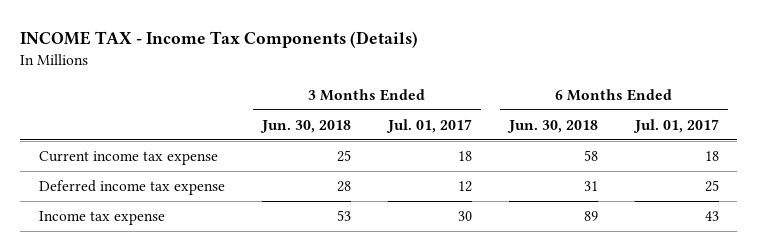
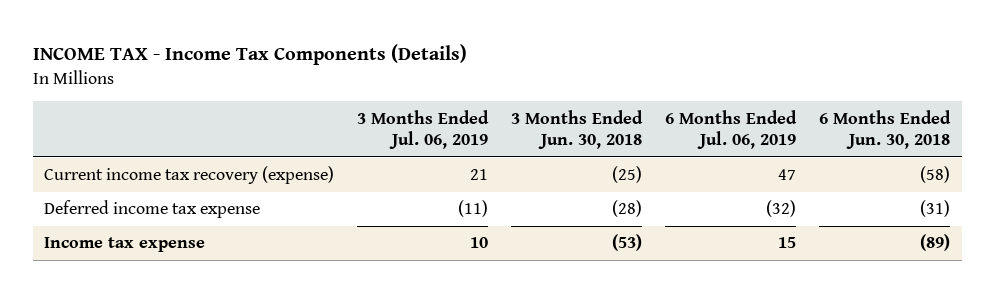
- | 3 Months Ended Jun. 30, 2018 | 3 Months Ended Jul. 01, 2017 | 6 Months Ended Jun. 30, 2018 | 6 Months Ended Jul. 01, 2017
+ | 3 Months Ended Jul. 06, 2019 | 3 Months Ended Jun. 30, 2018 | 6 Months Ended Jul. 06, 2019 | 6 Months Ended Jun. 30, 2018
- Current income tax expense | 25 | 18 | 58 | 18
- Deferred income tax expense | 28 | 12 | 31 | 25
- Income tax expense | 53 | 30 | 89 | 43
+ Current income tax recovery (expense) | 21 | (25) | 47 | (58)
+ Deferred income tax expense | (11) | (28) | (32) | (31)
+ Income tax expense | 10 | (53) | 15 | (89)

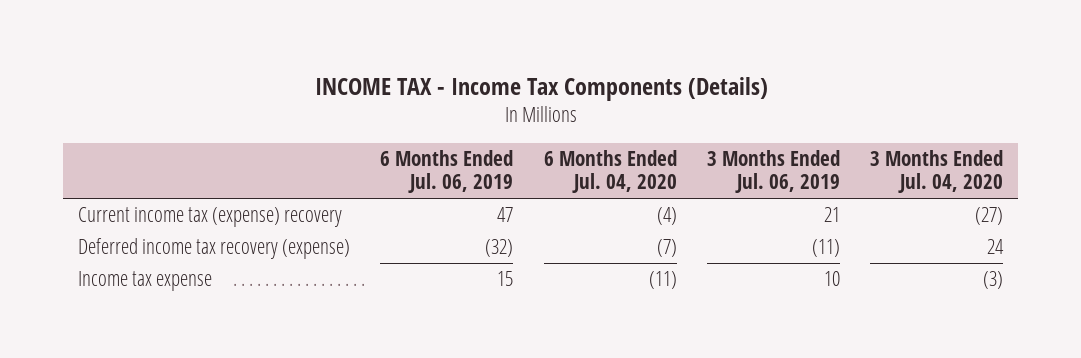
- | 3 Months Ended Jul. 06, 2019 | 3 Months Ended Jun. 30, 2018 | 6 Months Ended Jul. 06, 2019 | 6 Months Ended Jun. 30, 2018
+ | 6 Months Ended Jul. 06, 2019 | 6 Months Ended Jul. 04, 2020 | 3 Months Ended Jul. 06, 2019 | 3 Months Ended Jul. 04, 2020
- Current income tax recovery (expense) | 21 | (25) | 47 | (58)
- Deferred income tax expense | (11) | (28) | (32) | (31)
+ Current income tax (expense) recovery | 47 | (4) | 21 | (27)
+ Deferred income tax recovery (expense) | (32) | (7) | (11) | 24

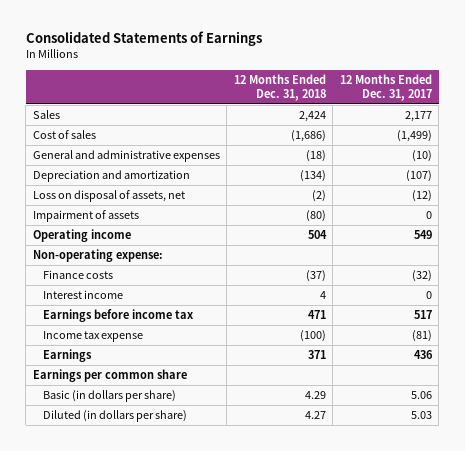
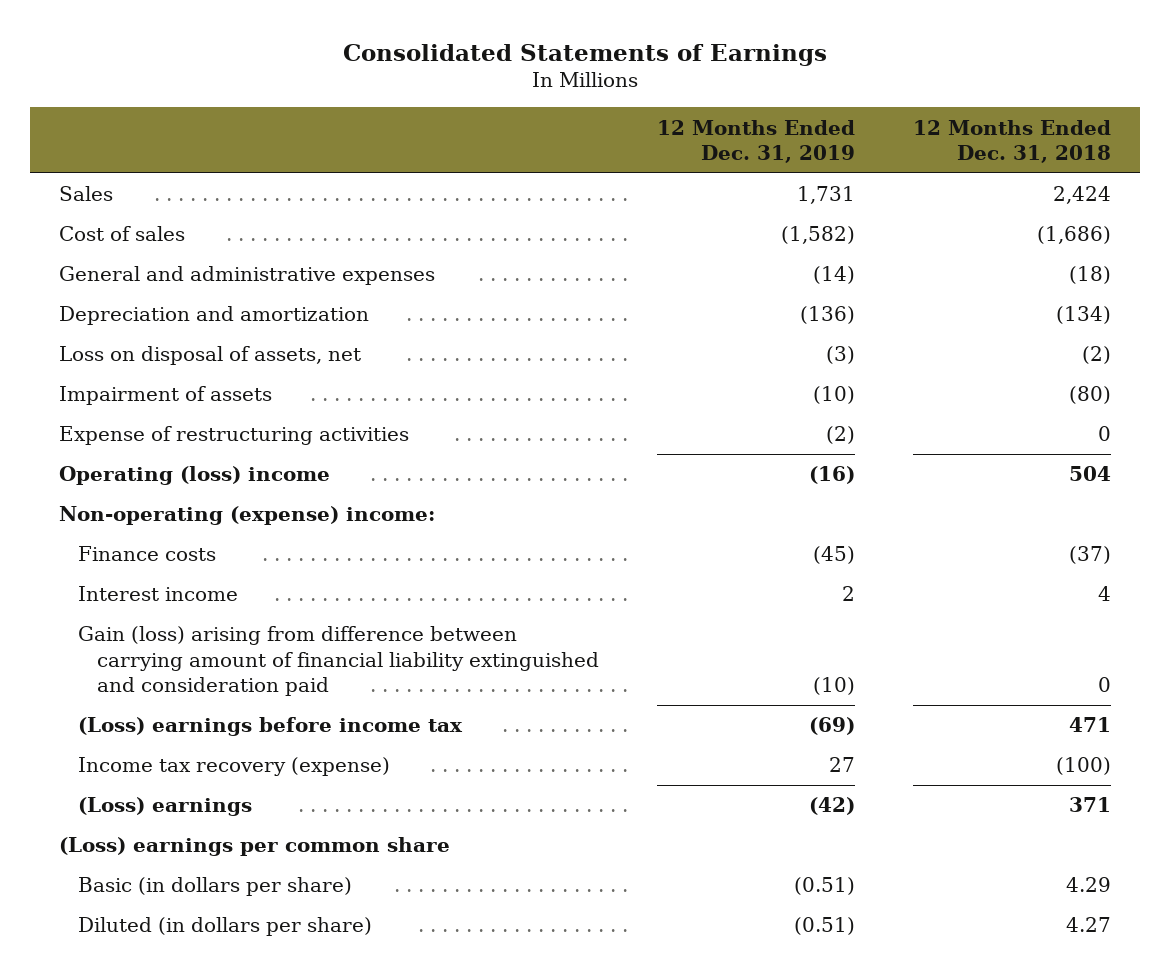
- | 12 Months Ended Dec. 31, 2018 | 12 Months Ended Dec. 31, 2017
+ | 12 Months Ended Dec. 31, 2019 | 12 Months Ended Dec. 31, 2018
- Operating income | 504 | 549
- Non-operating expense:
+ Expense of restructuring activities | (2) | 0
+ Operating (loss) income | (16) | 504
+ Non-operating (expense) income:
- Earnings before income tax | 471 | 517
- Income tax expense | (100) | (81)
- Earnings | 371 | 436
- Earnings per common share
+ Gain (loss) arising from difference between carrying amount of financial liability extinguished and consideration paid | (10) | 0
+ (Loss) earnings before income tax | (69) | 471
+ Income tax recovery (expense) | 27 | (100)
+ (Loss) earnings | (42) | 371
+ (Loss) earnings per common share

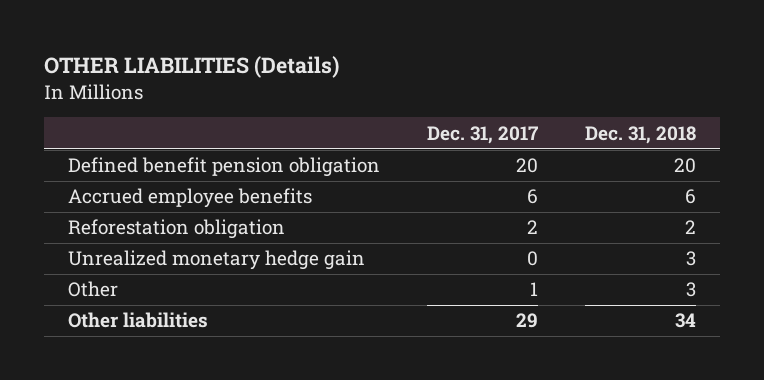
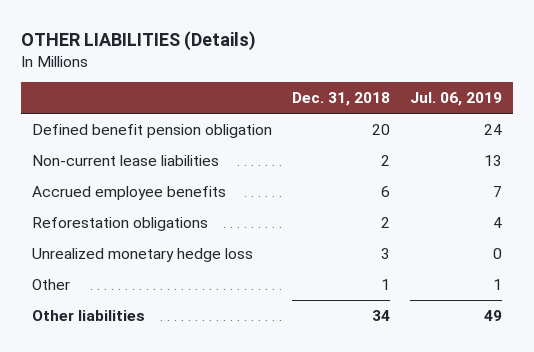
- | Dec. 31, 2017 | Dec. 31, 2018
+ | Dec. 31, 2018 | Jul. 06, 2019
+ Non-current lease liabilities | 2 | 13
- Reforestation obligation | 2 | 2
- Unrealized monetary hedge gain | 0 | 3
- Other | 1 | 3
+ Reforestation obligations | 2 | 4
+ Unrealized monetary hedge loss | 3 | 0
+ Other | 1 | 1

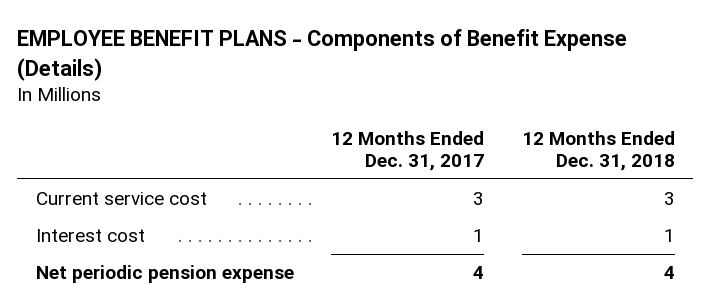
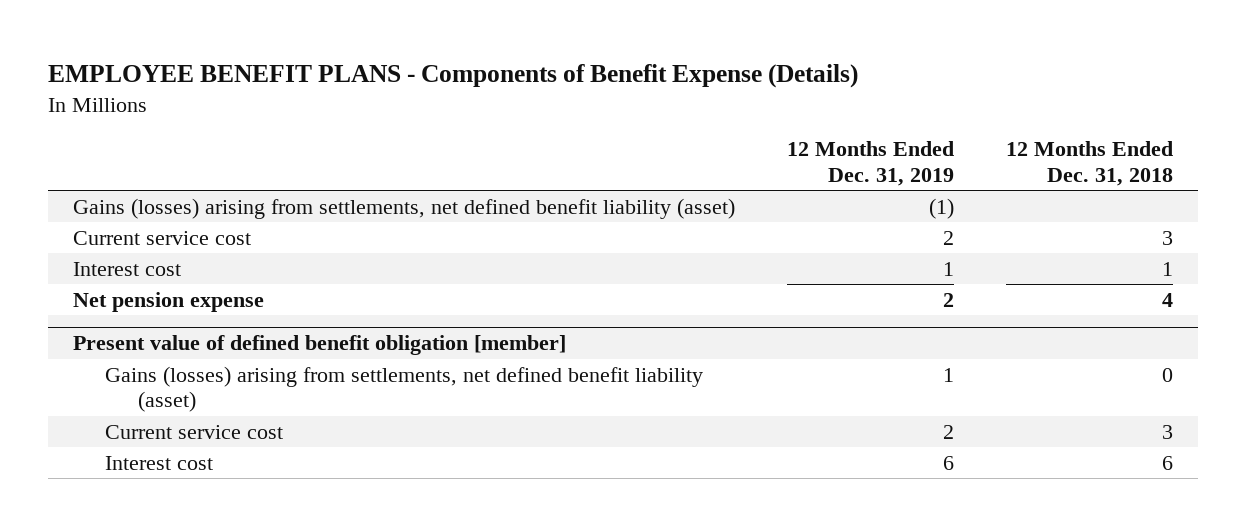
- | 12 Months Ended Dec. 31, 2017 | 12 Months Ended Dec. 31, 2018
+ | 12 Months Ended Dec. 31, 2019 | 12 Months Ended Dec. 31, 2018
+ Gains (losses) arising from settlements, net defined benefit liability (asset) | (1) |
- Net periodic pension expense | 4 | 4
+ Net pension expense | 2 | 4
+ Present value of defined benefit obligation [member]
+ Gains (losses) arising from settlements, net defined benefit liability (asset) | 1 | 0
+ Current service cost | 2 | 3
+ Interest cost | 6 | 6

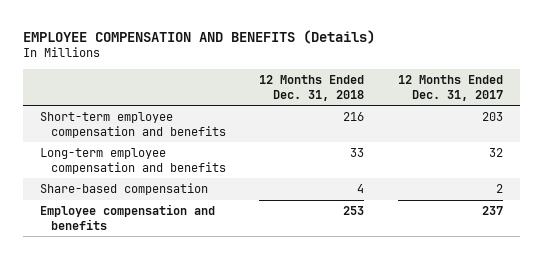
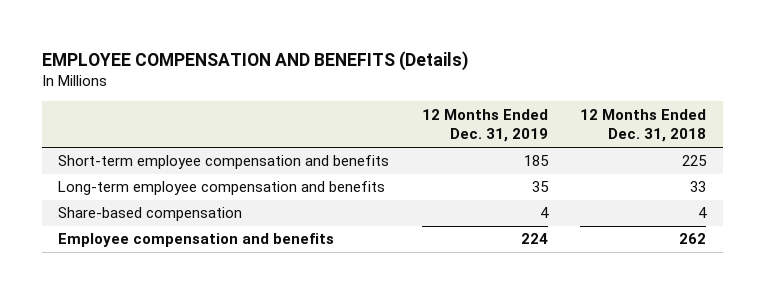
- | 12 Months Ended Dec. 31, 2018 | 12 Months Ended Dec. 31, 2017
+ | 12 Months Ended Dec. 31, 2019 | 12 Months Ended Dec. 31, 2018
- Short-term employee compensation and benefits | 216 | 203
+ Short-term employee compensation and benefits | 185 | 225
- Employee compensation and benefits | 253 | 237
+ Employee compensation and benefits | 224 | 262

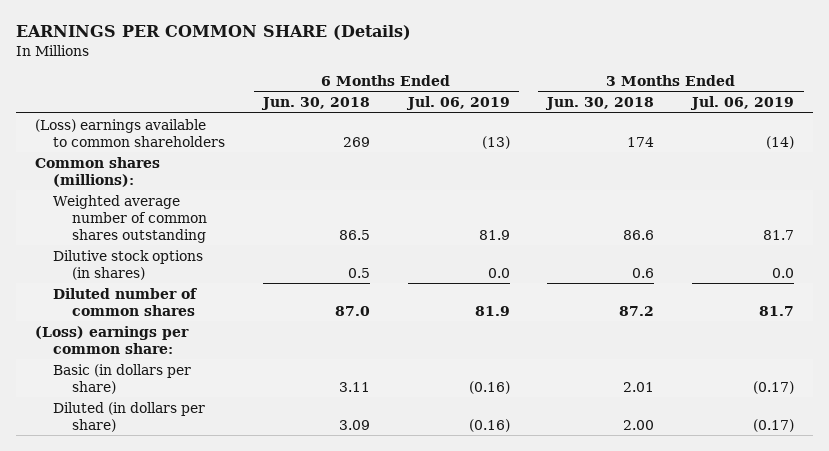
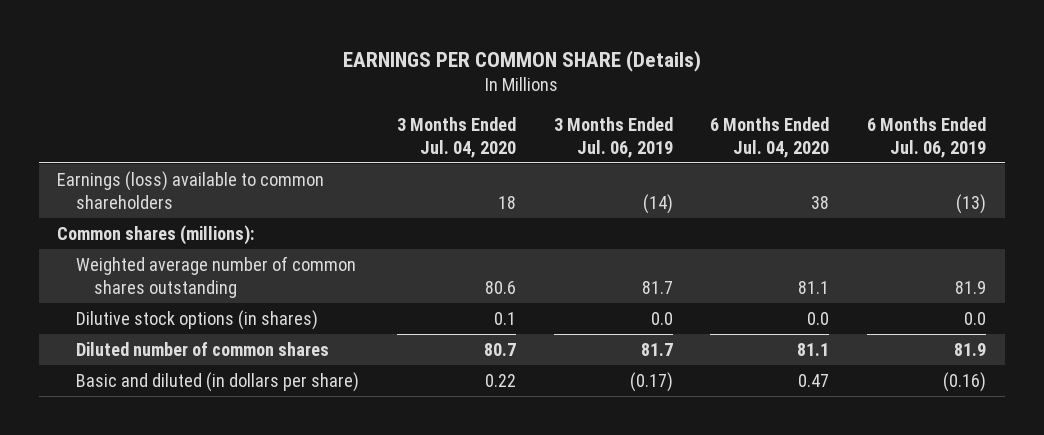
- | 6 Months Ended Jun. 30, 2018 | 6 Months Ended Jul. 06, 2019 | 3 Months Ended Jun. 30, 2018 | 3 Months Ended Jul. 06, 2019
+ | 3 Months Ended Jul. 04, 2020 | 3 Months Ended Jul. 06, 2019 | 6 Months Ended Jul. 04, 2020 | 6 Months Ended Jul. 06, 2019
- (Loss) earnings available to common shareholders | 269 | (13) | 174 | (14)
+ Earnings (loss) available to common shareholders | 18 | (14) | 38 | (13)
- (Loss) earnings per common share:
- Basic (in dollars per share) | 3.11 | (0.16) | 2.01 | (0.17)
- Diluted (in dollars per share) | 3.09 | (0.16) | 2.00 | (0.17)
+ Basic and diluted (in dollars per share) | 0.22 | (0.17) | 0.47 | (0.16)

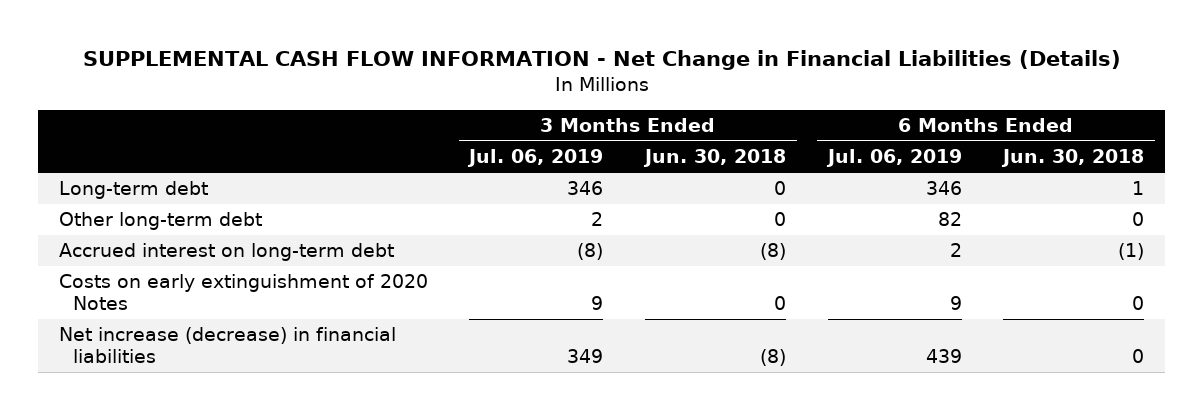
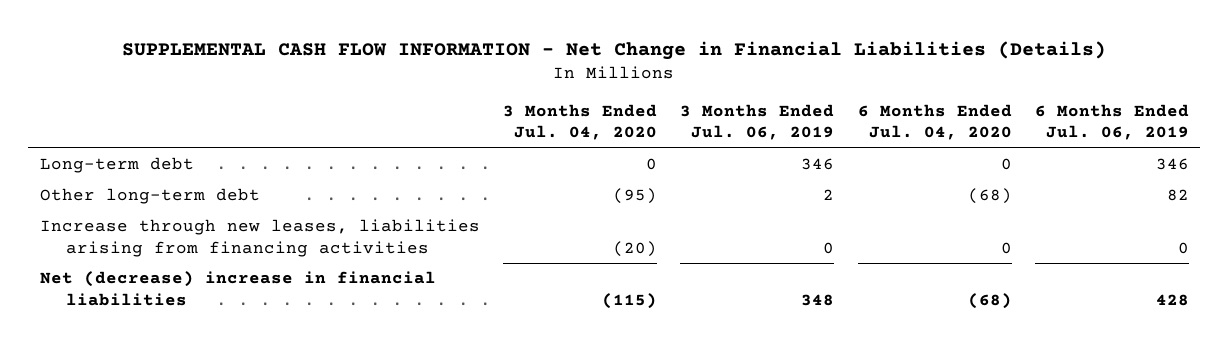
- | 3 Months Ended Jul. 06, 2019 | 3 Months Ended Jun. 30, 2018 | 6 Months Ended Jul. 06, 2019 | 6 Months Ended Jun. 30, 2018
+ | 3 Months Ended Jul. 04, 2020 | 3 Months Ended Jul. 06, 2019 | 6 Months Ended Jul. 04, 2020 | 6 Months Ended Jul. 06, 2019
- Accrued interest on long-term debt | (8) | (8) | 2 | (1)
- Costs on early extinguishment of 2020 Notes | 9 | 0 | 9 | 0
- Net increase (decrease) in financial liabilities | 349 | (8) | 439 | 0
+ Increase through new leases, liabilities arising from financing activities | (20) | 0 | 0 | 0
+ Net (decrease) increase in financial liabilities | (115) | 348 | (68) | 428

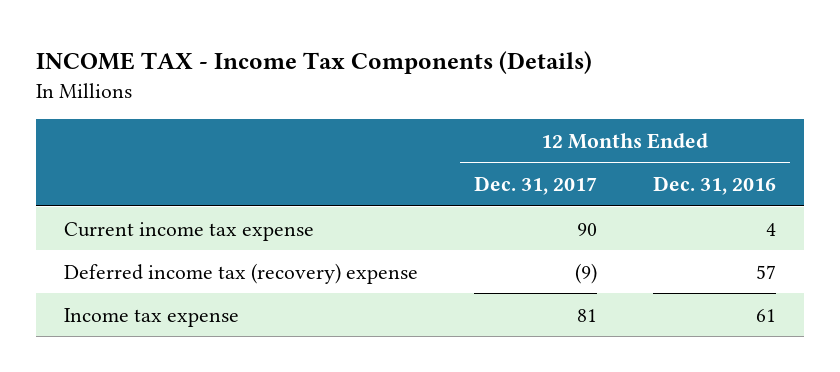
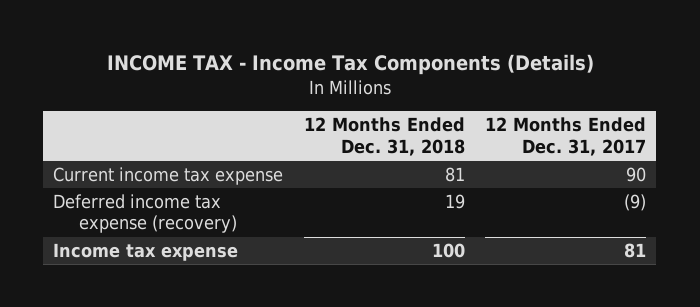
- | 12 Months Ended Dec. 31, 2017 | 12 Months Ended Dec. 31, 2016
+ | 12 Months Ended Dec. 31, 2018 | 12 Months Ended Dec. 31, 2017
- Deferred income tax (recovery) expense | (9) | 57
+ Deferred income tax expense (recovery) | 19 | (9)

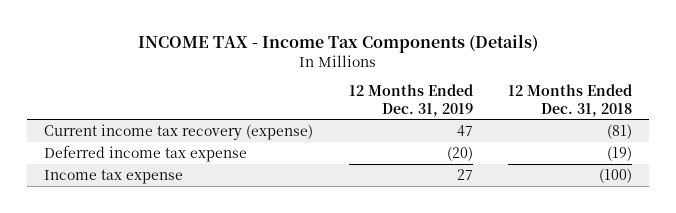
- | 12 Months Ended Dec. 31, 2018 | 12 Months Ended Dec. 31, 2017
+ | 12 Months Ended Dec. 31, 2019 | 12 Months Ended Dec. 31, 2018
- Current income tax expense | 81 | 90
- Deferred income tax expense (recovery) | 19 | (9)
- Income tax expense | 100 | 81
+ Current income tax recovery (expense) | 47 | (81)
+ Deferred income tax expense | (20) | (19)
+ Income tax expense | 27 | (100)

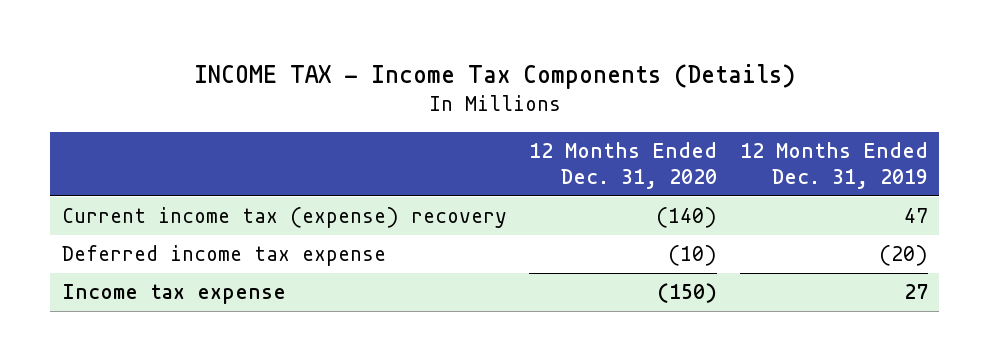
- | 12 Months Ended Dec. 31, 2019 | 12 Months Ended Dec. 31, 2018
+ | 12 Months Ended Dec. 31, 2020 | 12 Months Ended Dec. 31, 2019
- Current income tax recovery (expense) | 47 | (81)
+ Current income tax (expense) recovery | (140) | 47

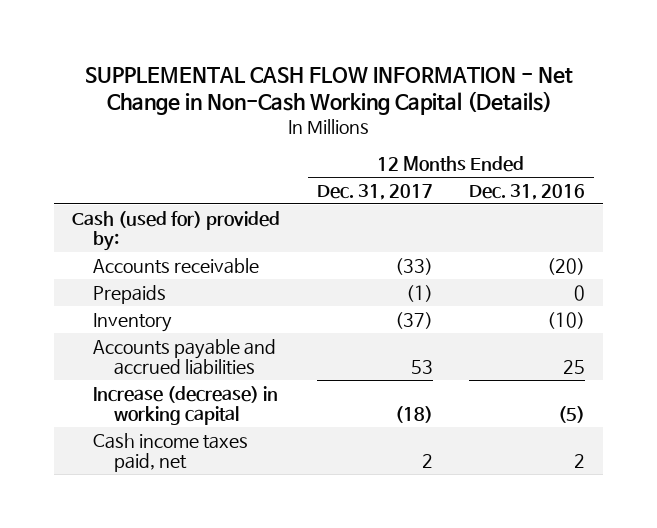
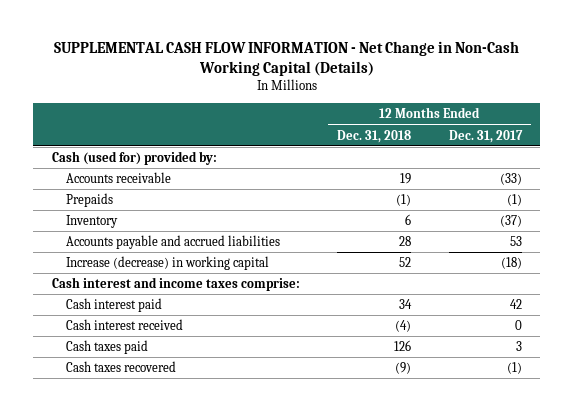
- | 12 Months Ended Dec. 31, 2017 | 12 Months Ended Dec. 31, 2016
+ | 12 Months Ended Dec. 31, 2018 | 12 Months Ended Dec. 31, 2017
- Cash income taxes paid, net | 2 | 2
+ Cash interest and income taxes comprise:
+ Cash interest paid | 34 | 42
+ Cash interest received | (4) | 0
+ Cash taxes paid | 126 | 3
+ Cash taxes recovered | (9) | (1)

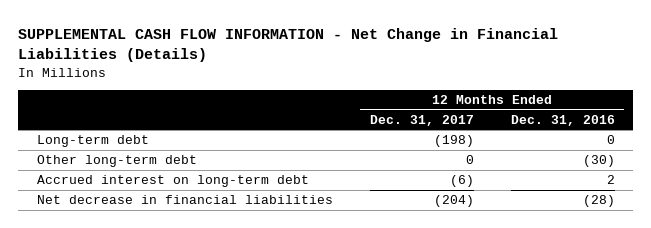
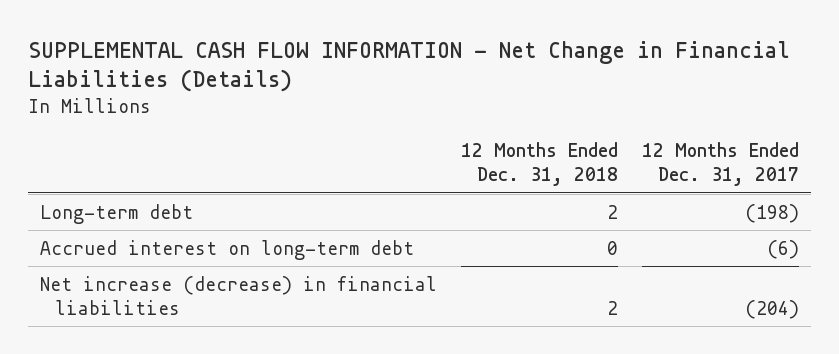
- | 12 Months Ended Dec. 31, 2017 | 12 Months Ended Dec. 31, 2016
+ | 12 Months Ended Dec. 31, 2018 | 12 Months Ended Dec. 31, 2017
- Other long-term debt | 0 | (30)
- Net decrease in financial liabilities | (204) | (28)
+ Net increase (decrease) in financial liabilities | 2 | (204)

